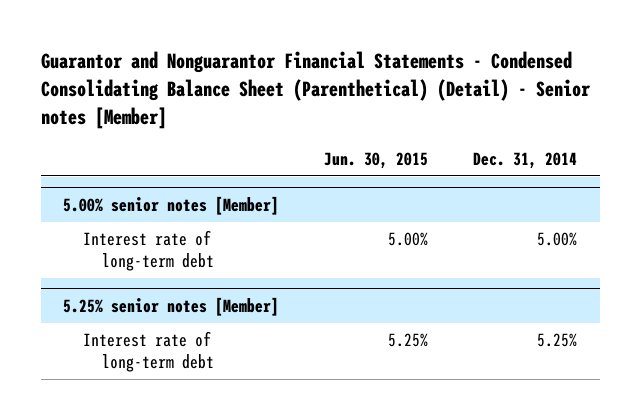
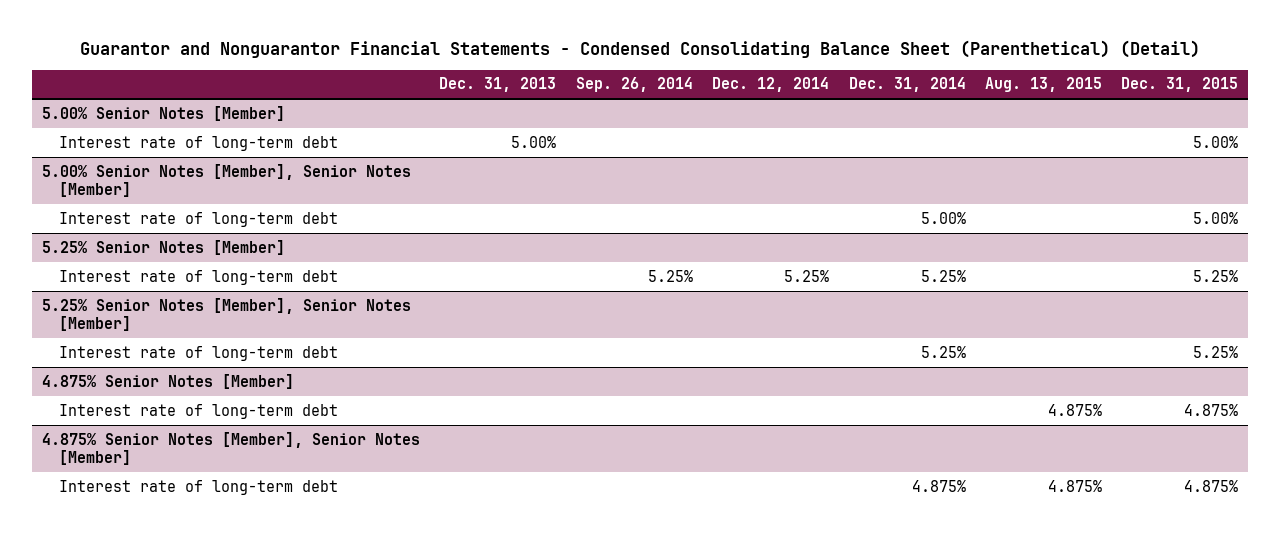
- Guarantor and Nonguarantor Financial Statements - Condensed Consolidating Balance Sheet (Parenthetical) (Detail) - Senior notes [Member]
+ Guarantor and Nonguarantor Financial Statements - Condensed Consolidating Balance Sheet (Parenthetical) (Detail)
- | Jun. 30, 2015 | Dec. 31, 2014
+ | Dec. 31, 2013 | Sep. 26, 2014 | Dec. 12, 2014 | Dec. 31, 2014 | Aug. 13, 2015 | Dec. 31, 2015
- 5.00% senior notes [Member]
+ 5.00% Senior Notes [Member]
+ Interest rate of long-term debt | 5.00% | | | | | 5.00%
+ 5.00% Senior Notes [Member], Senior Notes [Member]
- 5.25% senior notes [Member]
+ 5.25% Senior Notes [Member]
+ 5.25% Senior Notes [Member], Senior Notes [Member]
+ Interest rate of long-term debt | | | | 5.25% | | 5.25%
+ 4.875% Senior Notes [Member]
+ Interest rate of long-term debt | | | | | 4.875% | 4.875%
+ 4.875% Senior Notes [Member], Senior Notes [Member]
+ Interest rate of long-term debt | | | | 4.875% | 4.875% | 4.875%

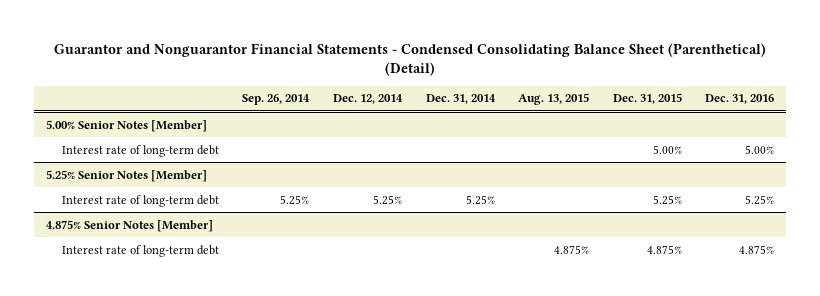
- | Dec. 31, 2013 | Sep. 26, 2014 | Dec. 12, 2014 | Dec. 31, 2014 | Aug. 13, 2015 | Dec. 31, 2015
+ | Sep. 26, 2014 | Dec. 12, 2014 | Dec. 31, 2014 | Aug. 13, 2015 | Dec. 31, 2015 | Dec. 31, 2016
- 5.00% Senior Notes [Member], Senior Notes [Member]
- Interest rate of long-term debt | | | | 5.00% | | 5.00%
- 5.25% Senior Notes [Member], Senior Notes [Member]
- Interest rate of long-term debt | | | | 5.25% | | 5.25%
- 4.875% Senior Notes [Member], Senior Notes [Member]
- Interest rate of long-term debt | | | | 4.875% | 4.875% | 4.875%

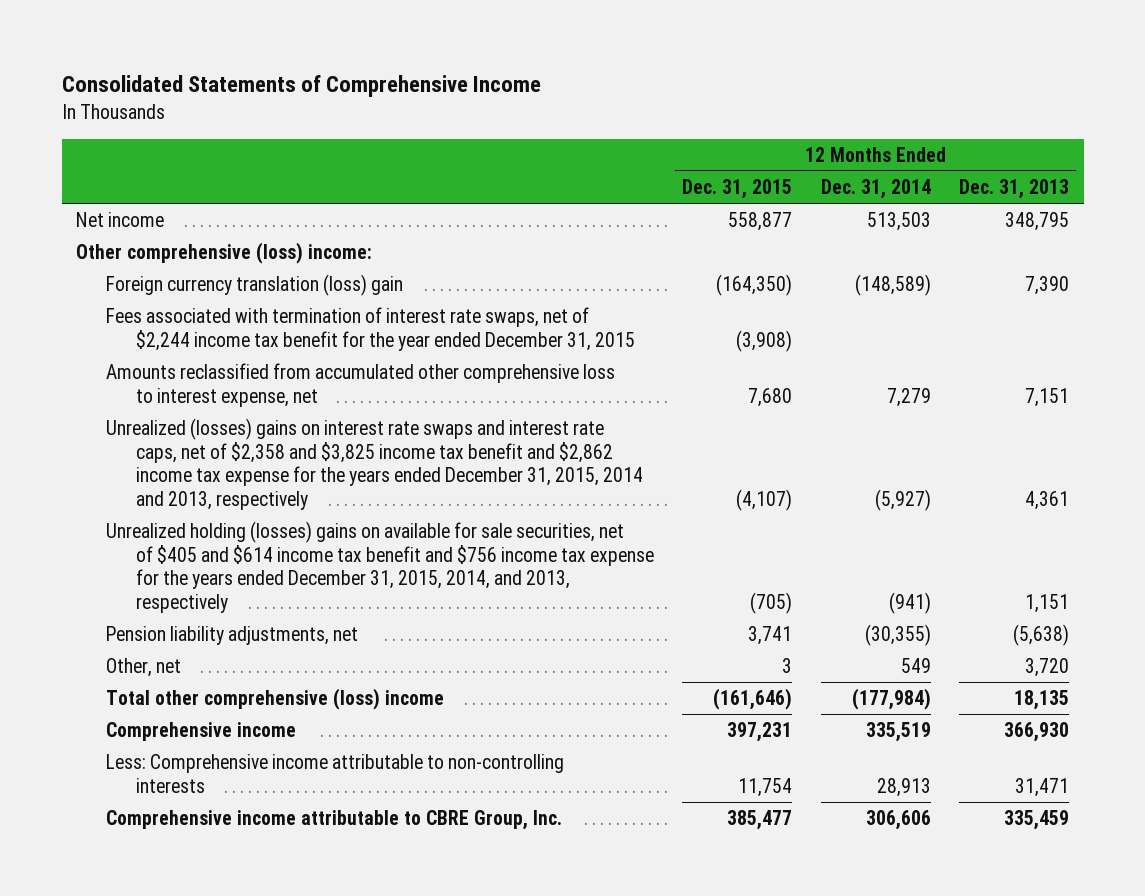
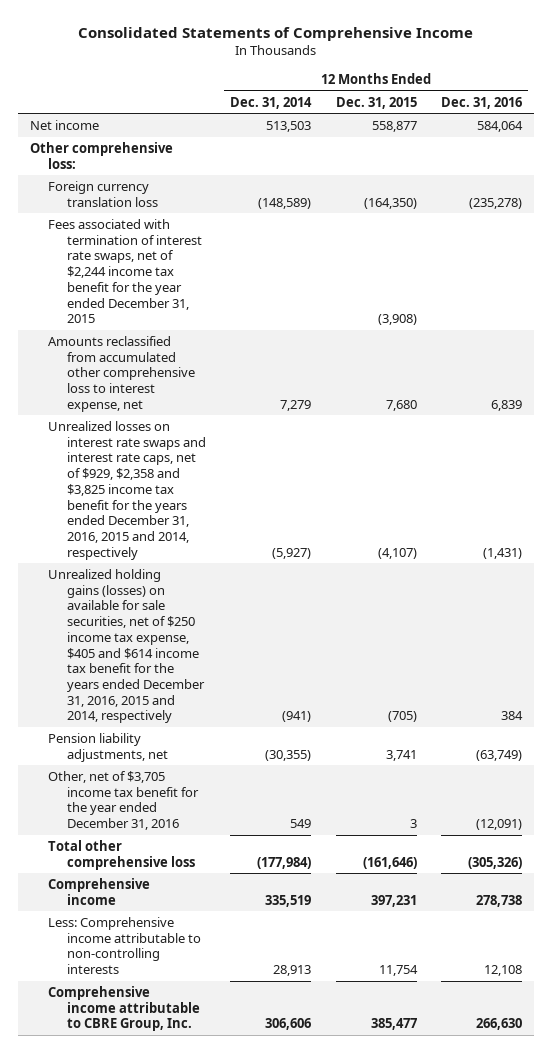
- | 12 Months Ended Dec. 31, 2015 | 12 Months Ended Dec. 31, 2014 | 12 Months Ended Dec. 31, 2013
+ | 12 Months Ended Dec. 31, 2014 | 12 Months Ended Dec. 31, 2015 | 12 Months Ended Dec. 31, 2016
- Other comprehensive (loss) income:
- Foreign currency translation (loss) gain | (164,350) | (148,589) | 7,390
+ Other comprehensive loss:
+ Foreign currency translation loss | (148,589) | (164,350) | (235,278)
- Unrealized (losses) gains on interest rate swaps and interest rate caps, net of $2,358 and $3,825 income tax benefit and $2,862 income tax expense for the years ended December 31, 2015, 2014 and 2013, respectively | (4,107) | (5,927) | 4,361
- Unrealized holding (losses) gains on available for sale securities, net of $405 and $614 income tax benefit and $756 income tax expense for the years ended December 31, 2015, 2014, and 2013, respectively | (705) | (941) | 1,151
+ Unrealized losses on interest rate swaps and interest rate caps, net of $929, $2,358 and $3,825 income tax benefit for the years ended December 31, 2016, 2015 and 2014, respectively | (5,927) | (4,107) | (1,431)
+ Unrealized holding gains (losses) on available for sale securities, net of $250 income tax expense, $405 and $614 income tax benefit for the years ended December 31, 2016, 2015 and 2014, respectively | (941) | (705) | 384
- Other, net | 3 | 549 | 3,720
- Total other comprehensive (loss) income | (161,646) | (177,984) | 18,135
+ Other, net of $3,705 income tax benefit for the year ended December 31, 2016 | 549 | 3 | (12,091)
+ Total other comprehensive loss | (177,984) | (161,646) | (305,326)

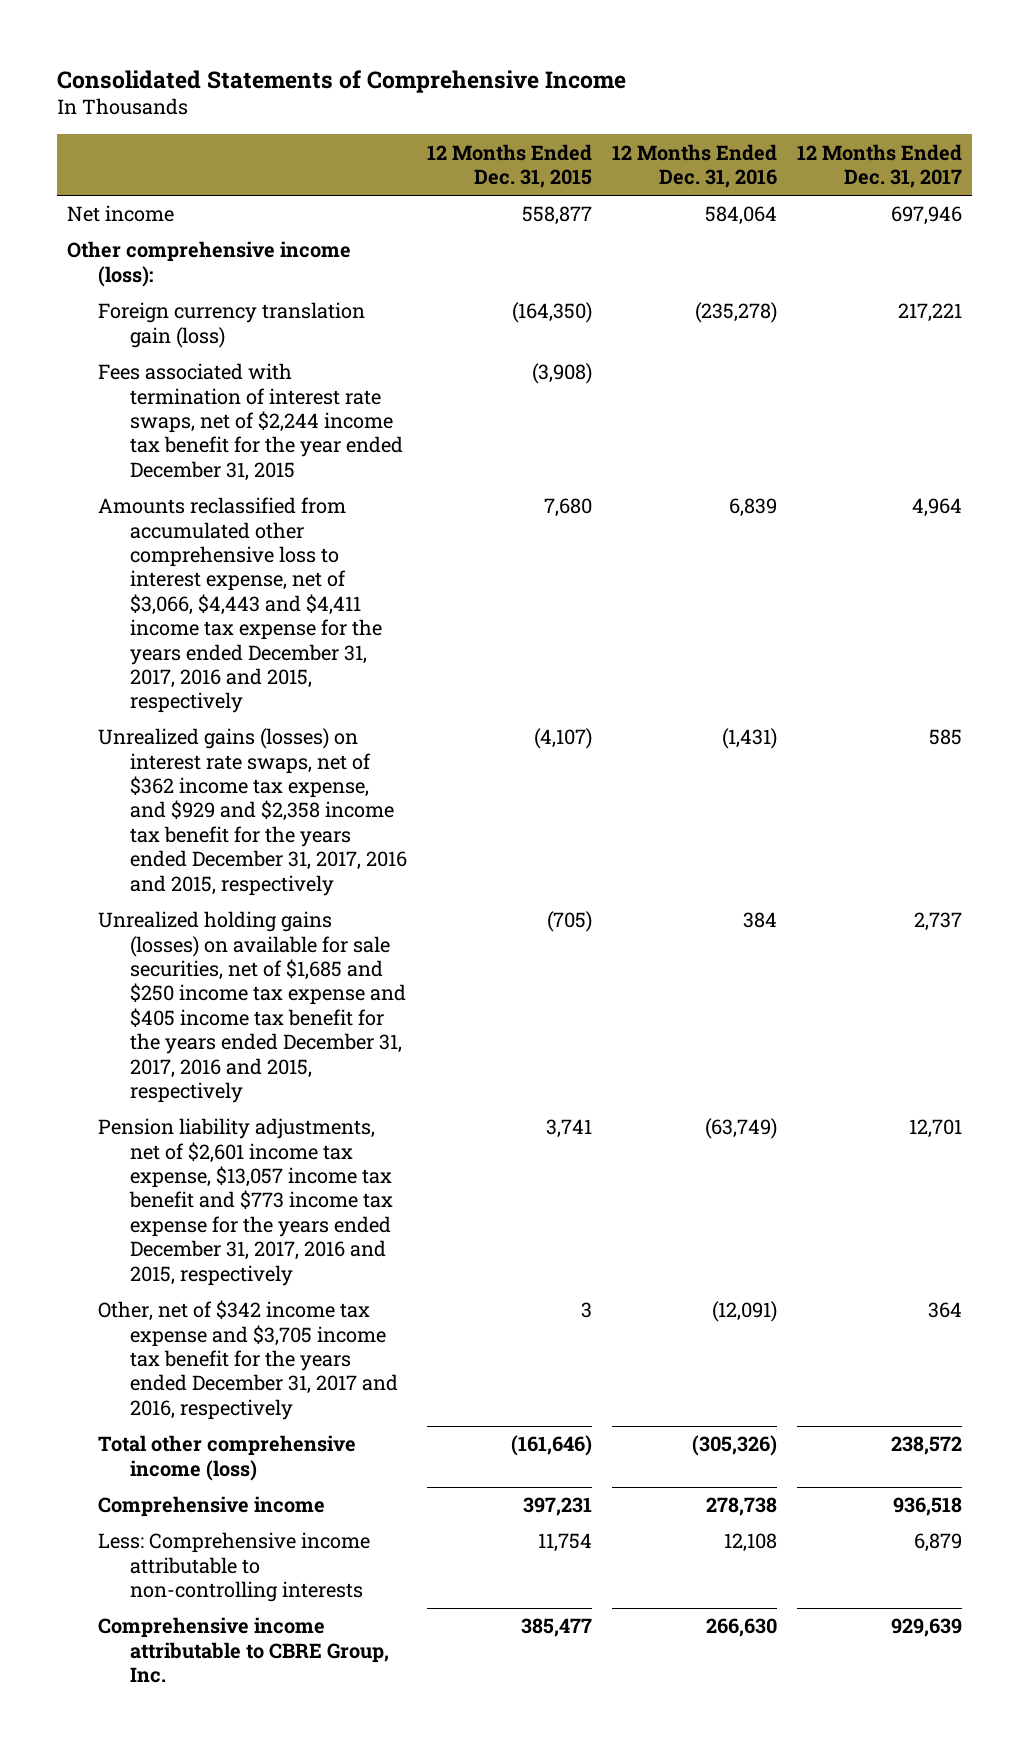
- | 12 Months Ended Dec. 31, 2014 | 12 Months Ended Dec. 31, 2015 | 12 Months Ended Dec. 31, 2016
+ | 12 Months Ended Dec. 31, 2015 | 12 Months Ended Dec. 31, 2016 | 12 Months Ended Dec. 31, 2017
- Other comprehensive loss:
- Foreign currency translation loss | (148,589) | (164,350) | (235,278)
+ Other comprehensive income (loss):
+ Foreign currency translation gain (loss) | (164,350) | (235,278) | 217,221
- Amounts reclassified from accumulated other comprehensive loss to interest expense, net | 7,279 | 7,680 | 6,839
- Unrealized losses on interest rate swaps and interest rate caps, net of $929, $2,358 and $3,825 income tax benefit for the years ended December 31, 2016, 2015 and 2014, respectively | (5,927) | (4,107) | (1,431)
- Unrealized holding gains (losses) on available for sale securities, net of $250 income tax expense, $405 and $614 income tax benefit for the years ended December 31, 2016, 2015 and 2014, respectively | (941) | (705) | 384
- Pension liability adjustments, net | (30,355) | 3,741 | (63,749)
- Other, net of $3,705 income tax benefit for the year ended December 31, 2016 | 549 | 3 | (12,091)
- Total other comprehensive loss | (177,984) | (161,646) | (305,326)
+ Amounts reclassified from accumulated other comprehensive loss to interest expense, net of $3,066, $4,443 and $4,411 income tax expense for the years ended December 31, 2017, 2016 and 2015, respectively | 7,680 | 6,839 | 4,964
+ Unrealized gains (losses) on interest rate swaps, net of $362 income tax expense, and $929 and $2,358 income tax benefit for the years ended December 31, 2017, 2016 and 2015, respectively | (4,107) | (1,431) | 585
+ Unrealized holding gains (losses) on available for sale securities, net of $1,685 and $250 income tax expense and $405 income tax benefit for the years ended December 31, 2017, 2016 and 2015, respectively | (705) | 384 | 2,737
+ Pension liability adjustments, net of $2,601 income tax expense, $13,057 income tax benefit and $773 income tax expense for the years ended December 31, 2017, 2016 and 2015, respectively | 3,741 | (63,749) | 12,701
+ Other, net of $342 income tax expense and $3,705 income tax benefit for the years ended December 31, 2017 and 2016, respectively | 3 | (12,091) | 364
+ Total other comprehensive income (loss) | (161,646) | (305,326) | 238,572

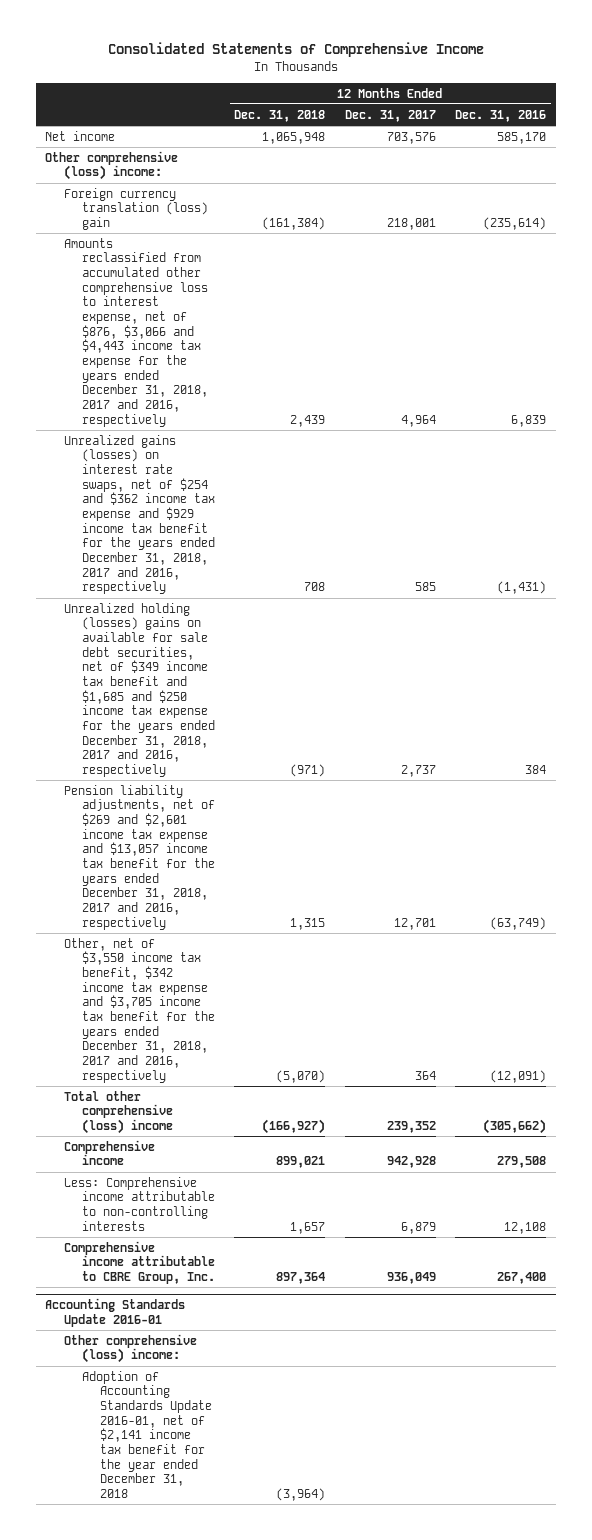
- | 12 Months Ended Dec. 31, 2015 | 12 Months Ended Dec. 31, 2016 | 12 Months Ended Dec. 31, 2017
+ | 12 Months Ended Dec. 31, 2018 | 12 Months Ended Dec. 31, 2017 | 12 Months Ended Dec. 31, 2016
- Net income | 558,877 | 584,064 | 697,946
- Other comprehensive income (loss):
- Foreign currency translation gain (loss) | (164,350) | (235,278) | 217,221
- Fees associated with termination of interest rate swaps, net of $2,244 income tax benefit for the year ended December 31, 2015 | (3,908) | |
- Amounts reclassified from accumulated other comprehensive loss to interest expense, net of $3,066, $4,443 and $4,411 income tax expense for the years ended December 31, 2017, 2016 and 2015, respectively | 7,680 | 6,839 | 4,964
- Unrealized gains (losses) on interest rate swaps, net of $362 income tax expense, and $929 and $2,358 income tax benefit for the years ended December 31, 2017, 2016 and 2015, respectively | (4,107) | (1,431) | 585
- Unrealized holding gains (losses) on available for sale securities, net of $1,685 and $250 income tax expense and $405 income tax benefit for the years ended December 31, 2017, 2016 and 2015, respectively | (705) | 384 | 2,737
- Pension liability adjustments, net of $2,601 income tax expense, $13,057 income tax benefit and $773 income tax expense for the years ended December 31, 2017, 2016 and 2015, respectively | 3,741 | (63,749) | 12,701
- Other, net of $342 income tax expense and $3,705 income tax benefit for the years ended December 31, 2017 and 2016, respectively | 3 | (12,091) | 364
- Total other comprehensive income (loss) | (161,646) | (305,326) | 238,572
- Comprehensive income | 397,231 | 278,738 | 936,518
+ Net income | 1,065,948 | 703,576 | 585,170
+ Other comprehensive (loss) income:
+ Foreign currency translation (loss) gain | (161,384) | 218,001 | (235,614)
+ Amounts reclassified from accumulated other comprehensive loss to interest expense, net of $876, $3,066 and $4,443 income tax expense for the years ended December 31, 2018, 2017 and 2016, respectively | 2,439 | 4,964 | 6,839
+ Unrealized gains (losses) on interest rate swaps, net of $254 and $362 income tax expense and $929 income tax benefit for the years ended December 31, 2018, 2017 and 2016, respectively | 708 | 585 | (1,431)
+ Unrealized holding (losses) gains on available for sale debt securities, net of $349 income tax benefit and $1,685 and $250 income tax expense for the years ended December 31, 2018, 2017 and 2016, respectively | (971) | 2,737 | 384
+ Pension liability adjustments, net of $269 and $2,601 income tax expense and $13,057 income tax benefit for the years ended December 31, 2018, 2017 and 2016, respectively | 1,315 | 12,701 | (63,749)
+ Other, net of $3,550 income tax benefit, $342 income tax expense and $3,705 income tax benefit for the years ended December 31, 2018, 2017 and 2016, respectively | (5,070) | 364 | (12,091)
+ Total other comprehensive (loss) income | (166,927) | 239,352 | (305,662)
+ Comprehensive income | 899,021 | 942,928 | 279,508
- Comprehensive income attributable to CBRE Group, Inc. | 385,477 | 266,630 | 929,639
+ Comprehensive income attributable to CBRE Group, Inc. | 897,364 | 936,049 | 267,400
+ Accounting Standards Update 2016-01
+ Other comprehensive (loss) income:
+ Adoption of Accounting Standards Update 2016-01, net of $2,141 income tax benefit for the year ended December 31, 2018 | (3,964) | |

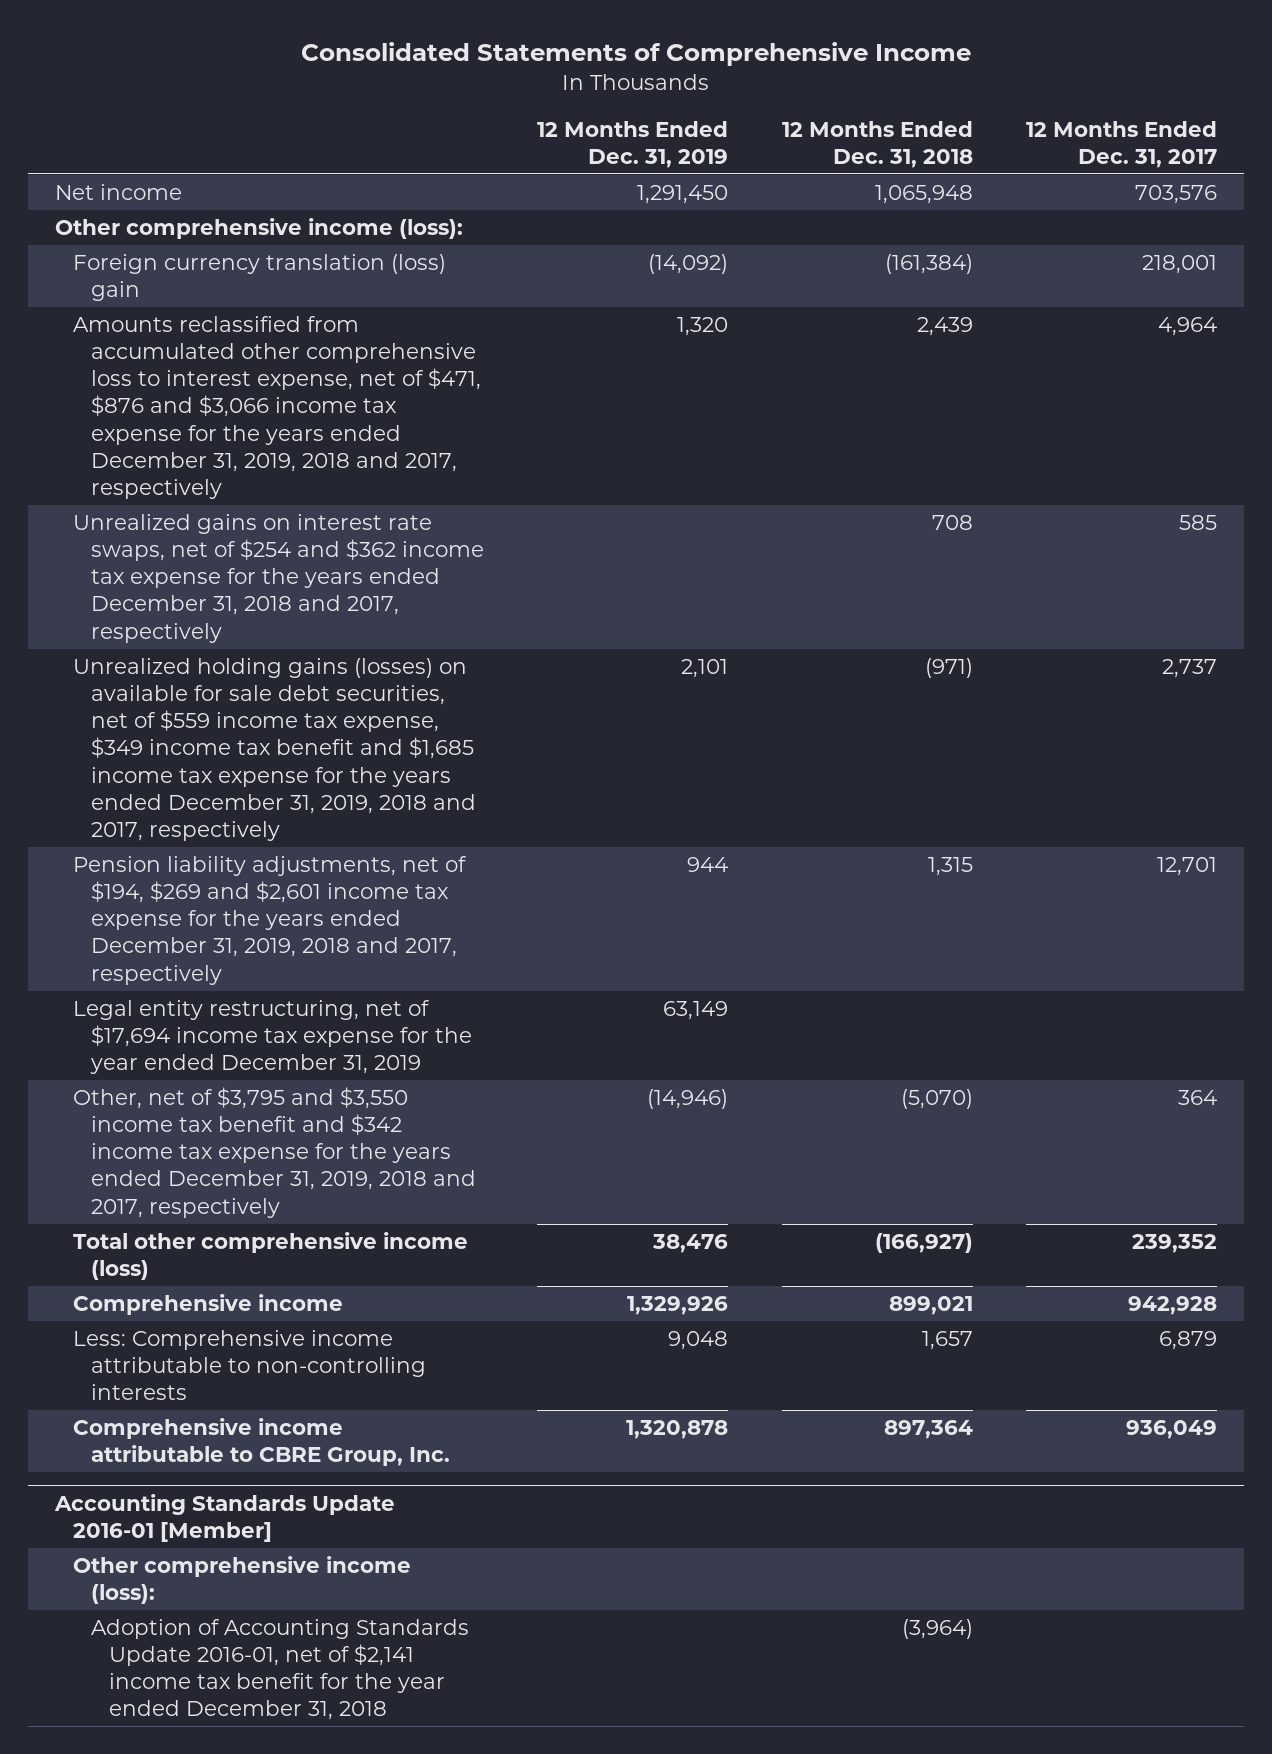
- | 12 Months Ended Dec. 31, 2018 | 12 Months Ended Dec. 31, 2017 | 12 Months Ended Dec. 31, 2016
+ | 12 Months Ended Dec. 31, 2019 | 12 Months Ended Dec. 31, 2018 | 12 Months Ended Dec. 31, 2017
- Other comprehensive (loss) income:
+ Other comprehensive income (loss):
- Amounts reclassified from accumulated other comprehensive loss to interest expense, net of $876, $3,066 and $4,443 income tax expense for the years ended December 31, 2018, 2017 and 2016, respectively | 2,439 | 4,964 | 6,839
- Unrealized gains (losses) on interest rate swaps, net of $254 and $362 income tax expense and $929 income tax benefit for the years ended December 31, 2018, 2017 and 2016, respectively | 708 | 585 | (1,431)
- Unrealized holding (losses) gains on available for sale debt securities, net of $349 income tax benefit and $1,685 and $250 income tax expense for the years ended December 31, 2018, 2017 and 2016, respectively | (971) | 2,737 | 384
- Pension liability adjustments, net of $269 and $2,601 income tax expense and $13,057 income tax benefit for the years ended December 31, 2018, 2017 and 2016, respectively | 1,315 | 12,701 | (63,749)
- Other, net of $3,550 income tax benefit, $342 income tax expense and $3,705 income tax benefit for the years ended December 31, 2018, 2017 and 2016, respectively | (5,070) | 364 | (12,091)
- Total other comprehensive (loss) income | (166,927) | 239,352 | (305,662)
+ Amounts reclassified from accumulated other comprehensive loss to interest expense, net of $471, $876 and $3,066 income tax expense for the years ended December 31, 2019, 2018 and 2017, respectively | 1,320 | 2,439 | 4,964
+ Unrealized gains on interest rate swaps, net of $254 and $362 income tax expense for the years ended December 31, 2018 and 2017, respectively | | 708 | 585
+ Unrealized holding gains (losses) on available for sale debt securities, net of $559 income tax expense, $349 income tax benefit and $1,685 income tax expense for the years ended December 31, 2019, 2018 and 2017, respectively | 2,101 | (971) | 2,737
+ Pension liability adjustments, net of $194, $269 and $2,601 income tax expense for the years ended December 31, 2019, 2018 and 2017, respectively | 944 | 1,315 | 12,701
+ Legal entity restructuring, net of $17,694 income tax expense for the year ended December 31, 2019 | 63,149 | |
+ Other, net of $3,795 and $3,550 income tax benefit and $342 income tax expense for the years ended December 31, 2019, 2018 and 2017, respectively | (14,946) | (5,070) | 364
+ Total other comprehensive income (loss) | 38,476 | (166,927) | 239,352
- Accounting Standards Update 2016-01
- Other comprehensive (loss) income:
+ Accounting Standards Update 2016-01 [Member]
+ Other comprehensive income (loss):

